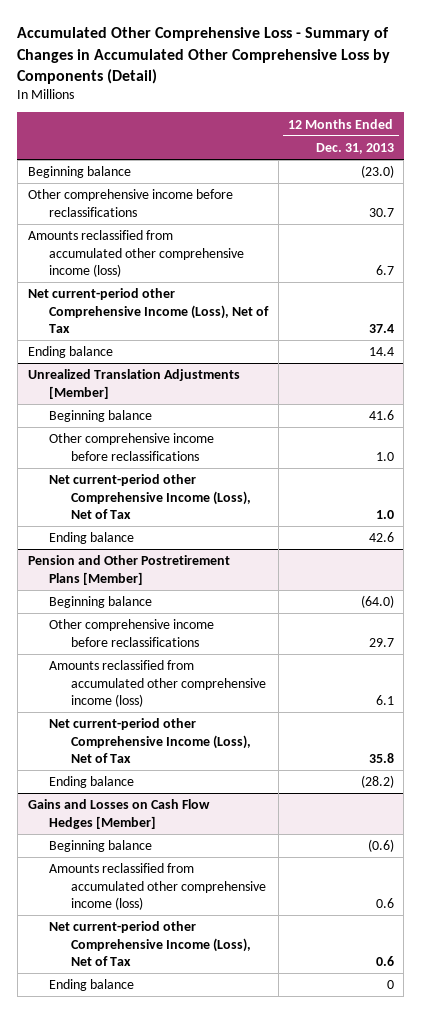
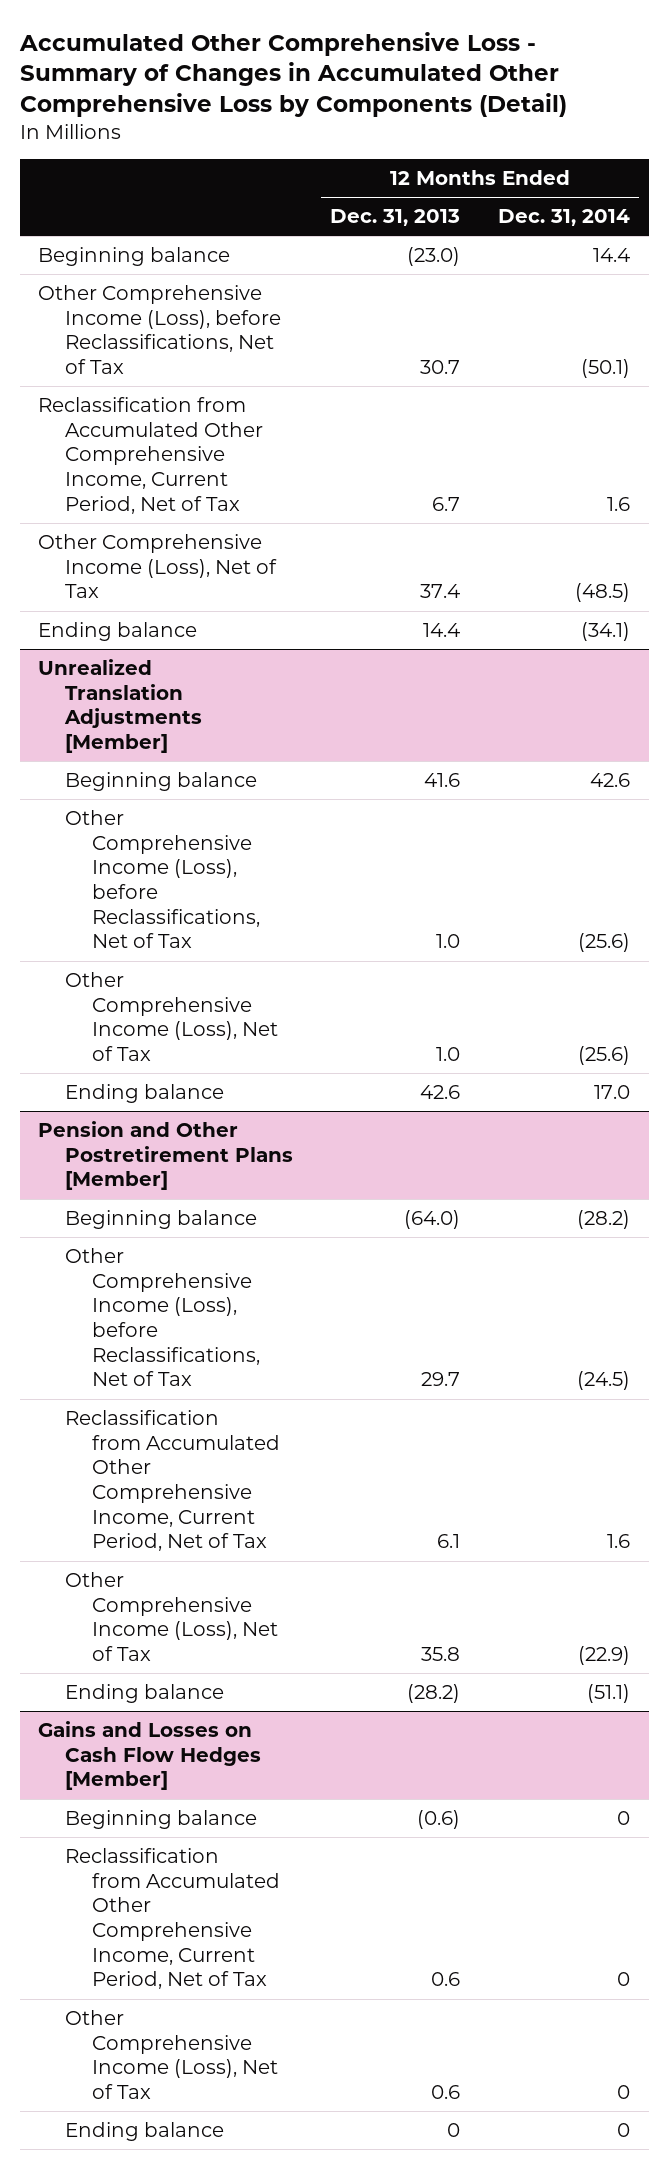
- | 12 Months Ended Dec. 31, 2013
+ | 12 Months Ended Dec. 31, 2013 | 12 Months Ended Dec. 31, 2014
- Other comprehensive income before reclassifications | 30.7
- Amounts reclassified from accumulated other comprehensive income (loss) | 6.7
- Net current-period other Comprehensive Income (Loss), Net of Tax | 37.4
+ Other Comprehensive Income (Loss), before Reclassifications, Net of Tax | 30.7 | (50.1)
+ Reclassification from Accumulated Other Comprehensive Income, Current Period, Net of Tax | 6.7 | 1.6
+ Other Comprehensive Income (Loss), Net of Tax | 37.4 | (48.5)
@ Unrealized Translation Adjustments [Member]
- Other comprehensive income before reclassifications | 1.0
- Net current-period other Comprehensive Income (Loss), Net of Tax | 1.0
+ Other Comprehensive Income (Loss), before Reclassifications, Net of Tax | 1.0 | (25.6)
+ Other Comprehensive Income (Loss), Net of Tax | 1.0 | (25.6)
@ Pension and Other Postretirement Plans [Member]
- Other comprehensive income before reclassifications | 29.7
- Amounts reclassified from accumulated other comprehensive income (loss) | 6.1
- Net current-period other Comprehensive Income (Loss), Net of Tax | 35.8
+ Other Comprehensive Income (Loss), before Reclassifications, Net of Tax | 29.7 | (24.5)
+ Reclassification from Accumulated Other Comprehensive Income, Current Period, Net of Tax | 6.1 | 1.6
+ Other Comprehensive Income (Loss), Net of Tax | 35.8 | (22.9)
@ Gains and Losses on Cash Flow Hedges [Member]
- Amounts reclassified from accumulated other comprehensive income (loss) | 0.6
- Net current-period other Comprehensive Income (Loss), Net of Tax | 0.6
+ Reclassification from Accumulated Other Comprehensive Income, Current Period, Net of Tax | 0.6 | 0
+ Other Comprehensive Income (Loss), Net of Tax | 0.6 | 0

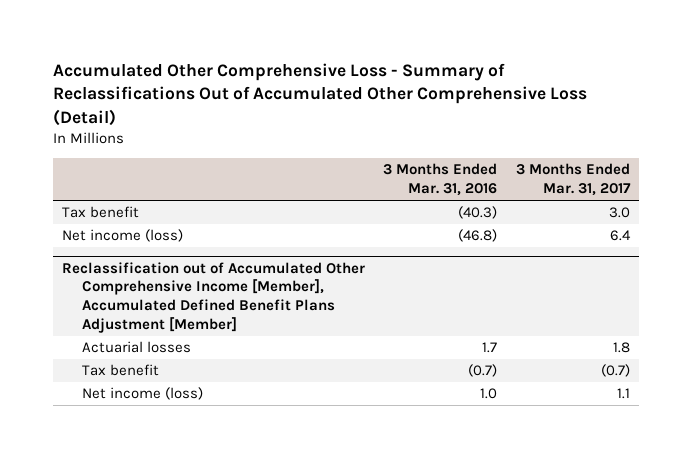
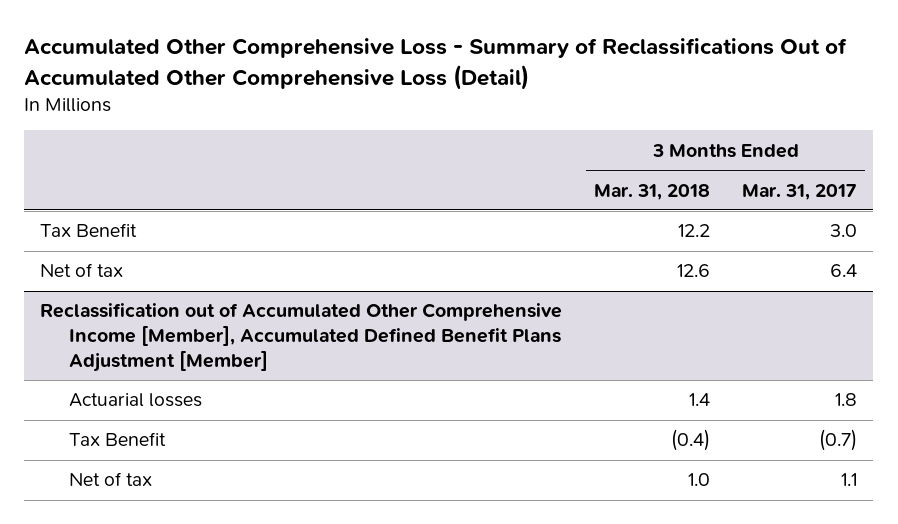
- | 3 Months Ended Mar. 31, 2016 | 3 Months Ended Mar. 31, 2017
+ | 3 Months Ended Mar. 31, 2018 | 3 Months Ended Mar. 31, 2017
- Tax benefit | (40.3) | 3.0
- Net income (loss) | (46.8) | 6.4
+ Tax Benefit | 12.2 | 3.0
+ Net of tax | 12.6 | 6.4
@ Reclassification out of Accumulated Other Comprehensive Income [Member], Accumulated Defined Benefit Plans Adjustment [Member]
- Tax benefit | (0.7) | (0.7)
- Net income (loss) | 1.0 | 1.1
+ Tax Benefit | (0.4) | (0.7)
+ Net of tax | 1.0 | 1.1

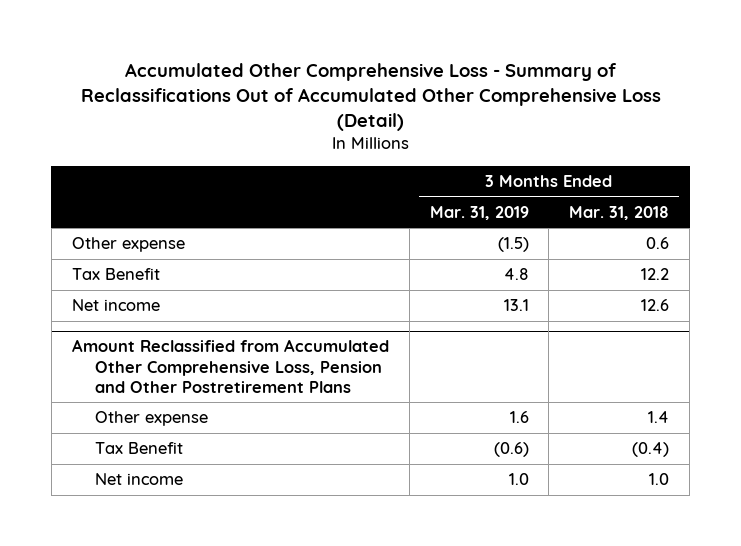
- | 3 Months Ended Mar. 31, 2018 | 3 Months Ended Mar. 31, 2017
+ | 3 Months Ended Mar. 31, 2019 | 3 Months Ended Mar. 31, 2018
+ Other expense | (1.5) | 0.6
- Net of tax | 12.6 | 6.4
- Reclassification out of Accumulated Other Comprehensive Income [Member], Accumulated Defined Benefit Plans Adjustment [Member]
- Actuarial losses | 1.4 | 1.8
+ Net income | 13.1 | 12.6
+ Amount Reclassified from Accumulated Other Comprehensive Loss, Pension and Other Postretirement Plans
+ Other expense | 1.6 | 1.4
- Net of tax | 1.0 | 1.1
+ Net income | 1.0 | 1.0

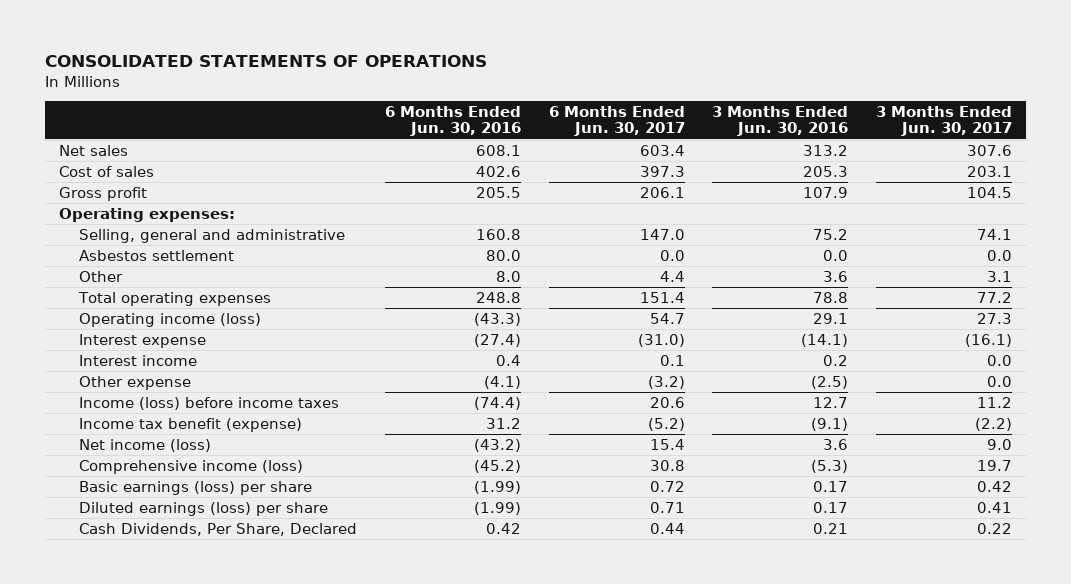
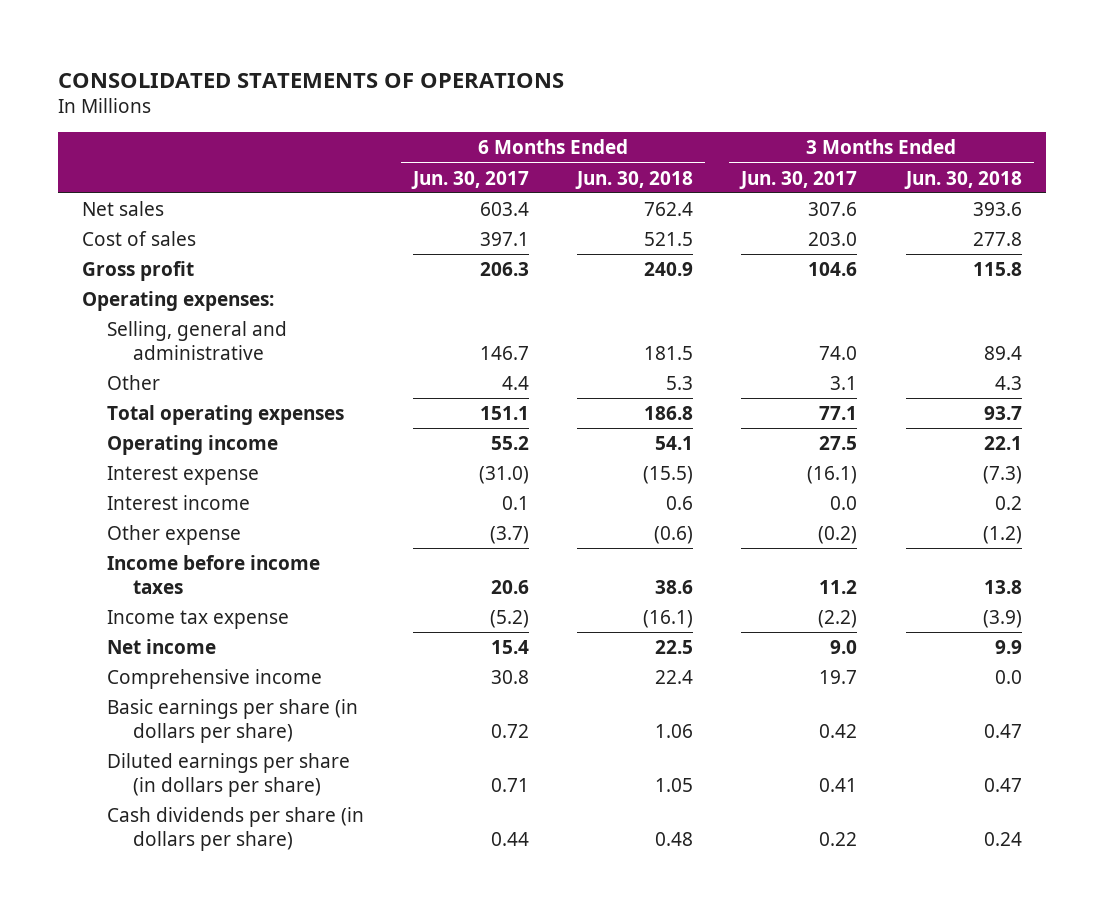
- | 6 Months Ended Jun. 30, 2016 | 6 Months Ended Jun. 30, 2017 | 3 Months Ended Jun. 30, 2016 | 3 Months Ended Jun. 30, 2017
+ | 6 Months Ended Jun. 30, 2017 | 6 Months Ended Jun. 30, 2018 | 3 Months Ended Jun. 30, 2017 | 3 Months Ended Jun. 30, 2018
- Cost of sales | 402.6 | 397.3 | 205.3 | 203.1
- Gross profit | 205.5 | 206.1 | 107.9 | 104.5
+ Cost of sales | 397.1 | 521.5 | 203.0 | 277.8
+ Gross profit | 206.3 | 240.9 | 104.6 | 115.8
- Selling, general and administrative | 160.8 | 147.0 | 75.2 | 74.1
- Asbestos settlement | 80.0 | 0.0 | 0.0 | 0.0
+ Selling, general and administrative | 146.7 | 181.5 | 74.0 | 89.4
- Total operating expenses | 248.8 | 151.4 | 78.8 | 77.2
- Operating income (loss) | (43.3) | 54.7 | 29.1 | 27.3
+ Total operating expenses | 151.1 | 186.8 | 77.1 | 93.7
+ Operating income | 55.2 | 54.1 | 27.5 | 22.1
- Other expense | (4.1) | (3.2) | (2.5) | 0.0
- Income (loss) before income taxes | (74.4) | 20.6 | 12.7 | 11.2
- Income tax benefit (expense) | 31.2 | (5.2) | (9.1) | (2.2)
- Net income (loss) | (43.2) | 15.4 | 3.6 | 9.0
- Comprehensive income (loss) | (45.2) | 30.8 | (5.3) | 19.7
- Basic earnings (loss) per share | (1.99) | 0.72 | 0.17 | 0.42
- Diluted earnings (loss) per share | (1.99) | 0.71 | 0.17 | 0.41
- Cash Dividends, Per Share, Declared | 0.42 | 0.44 | 0.21 | 0.22
+ Other expense | (3.7) | (0.6) | (0.2) | (1.2)
+ Income before income taxes | 20.6 | 38.6 | 11.2 | 13.8
+ Income tax expense | (5.2) | (16.1) | (2.2) | (3.9)
+ Net income | 15.4 | 22.5 | 9.0 | 9.9
+ Comprehensive income | 30.8 | 22.4 | 19.7 | 0.0
+ Basic earnings per share (in dollars per share) | 0.72 | 1.06 | 0.42 | 0.47
+ Diluted earnings per share (in dollars per share) | 0.71 | 1.05 | 0.41 | 0.47
+ Cash dividends per share (in dollars per share) | 0.44 | 0.48 | 0.22 | 0.24

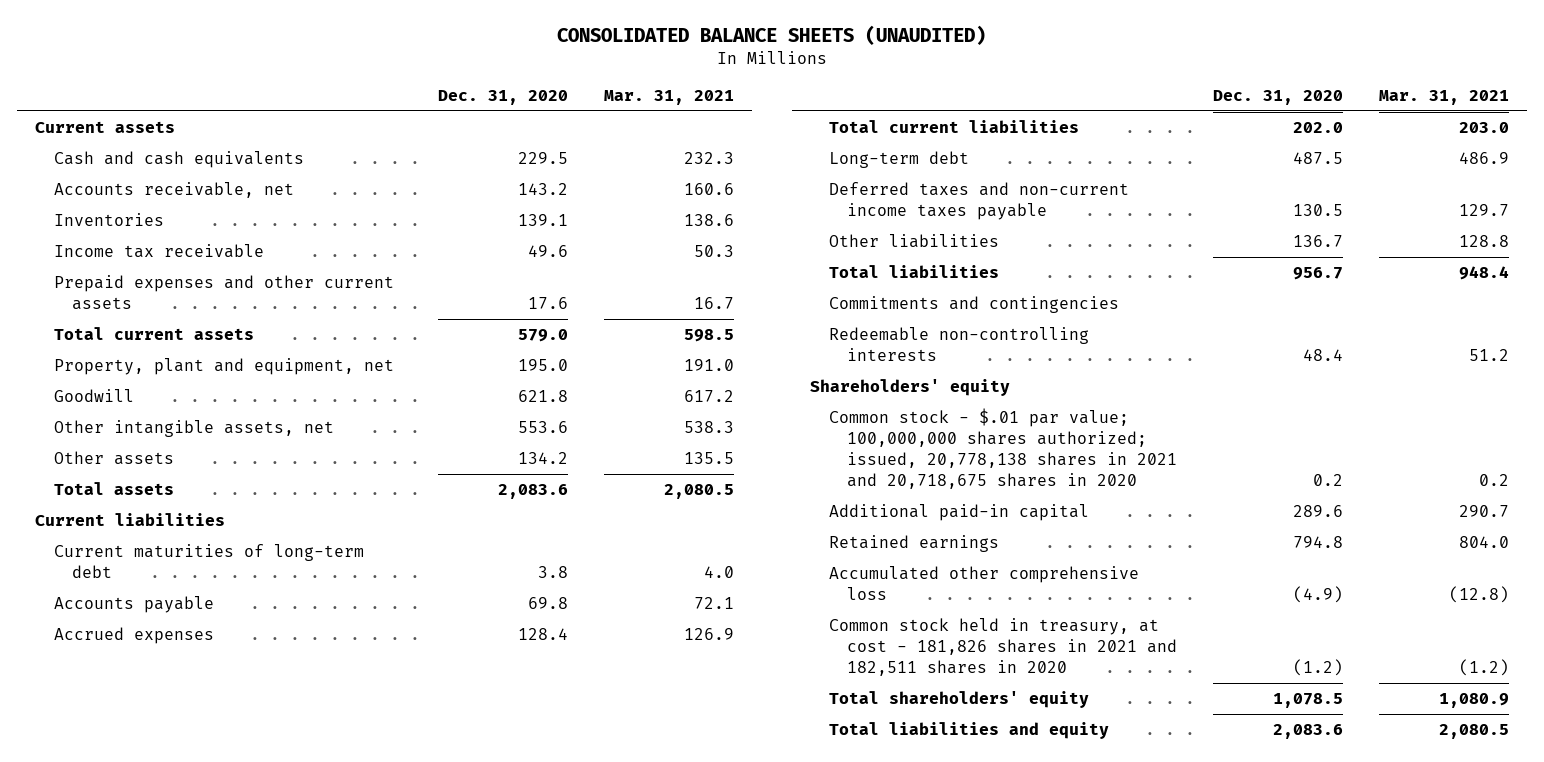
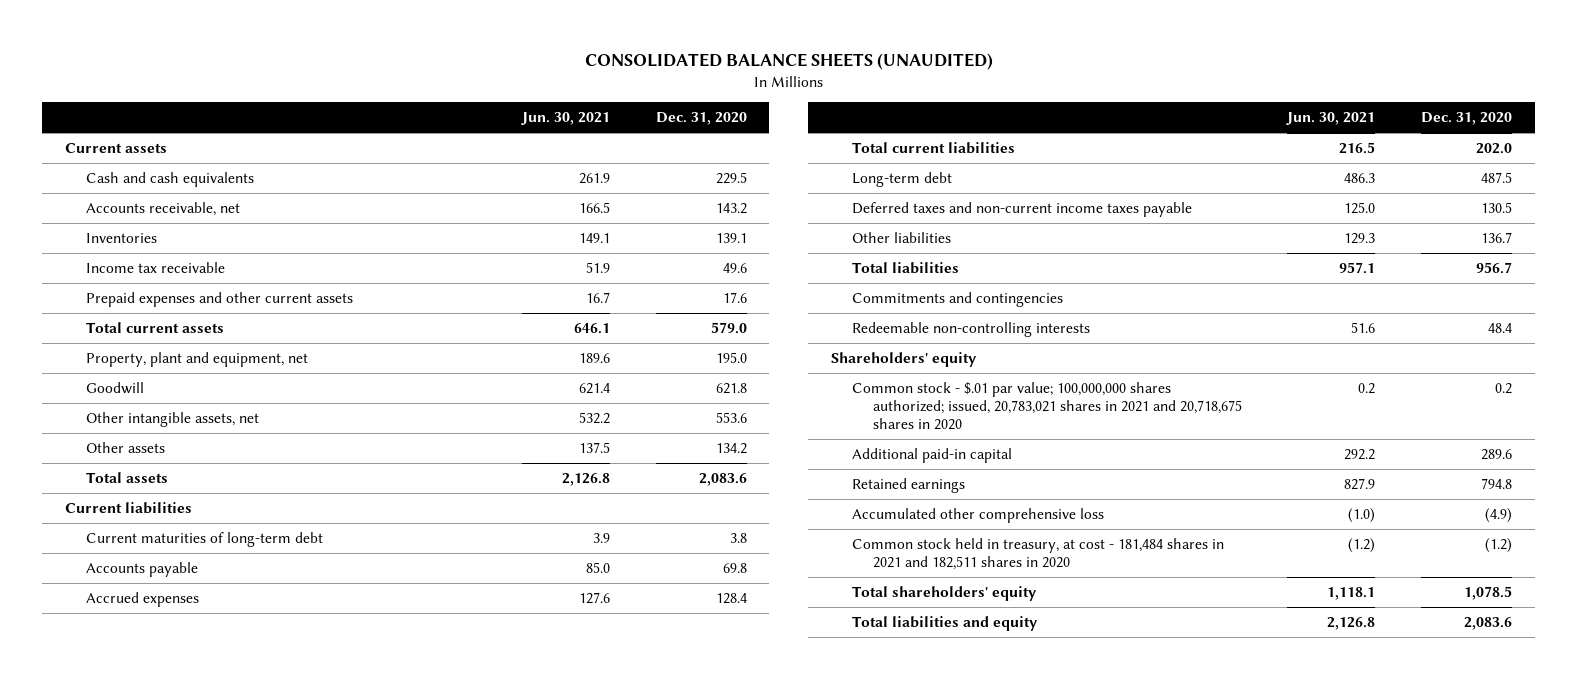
- | Dec. 31, 2020 | Mar. 31, 2021
+ | Jun. 30, 2021 | Dec. 31, 2020
- Common stock - $.01 par value; 100,000,000 shares authorized; issued, 20,778,138 shares in 2021 and 20,718,675 shares in 2020 | 0.2 | 0.2
+ Common stock - $.01 par value; 100,000,000 shares authorized; issued, 20,783,021 shares in 2021 and 20,718,675 shares in 2020 | 0.2 | 0.2
- Common stock held in treasury, at cost - 181,826 shares in 2021 and 182,511 shares in 2020 | (1.2) | (1.2)
+ Common stock held in treasury, at cost - 181,484 shares in 2021 and 182,511 shares in 2020 | (1.2) | (1.2)

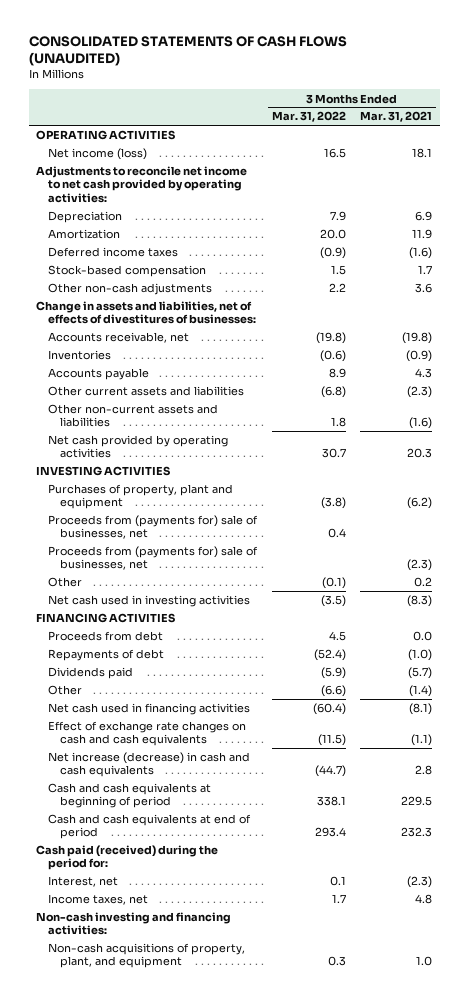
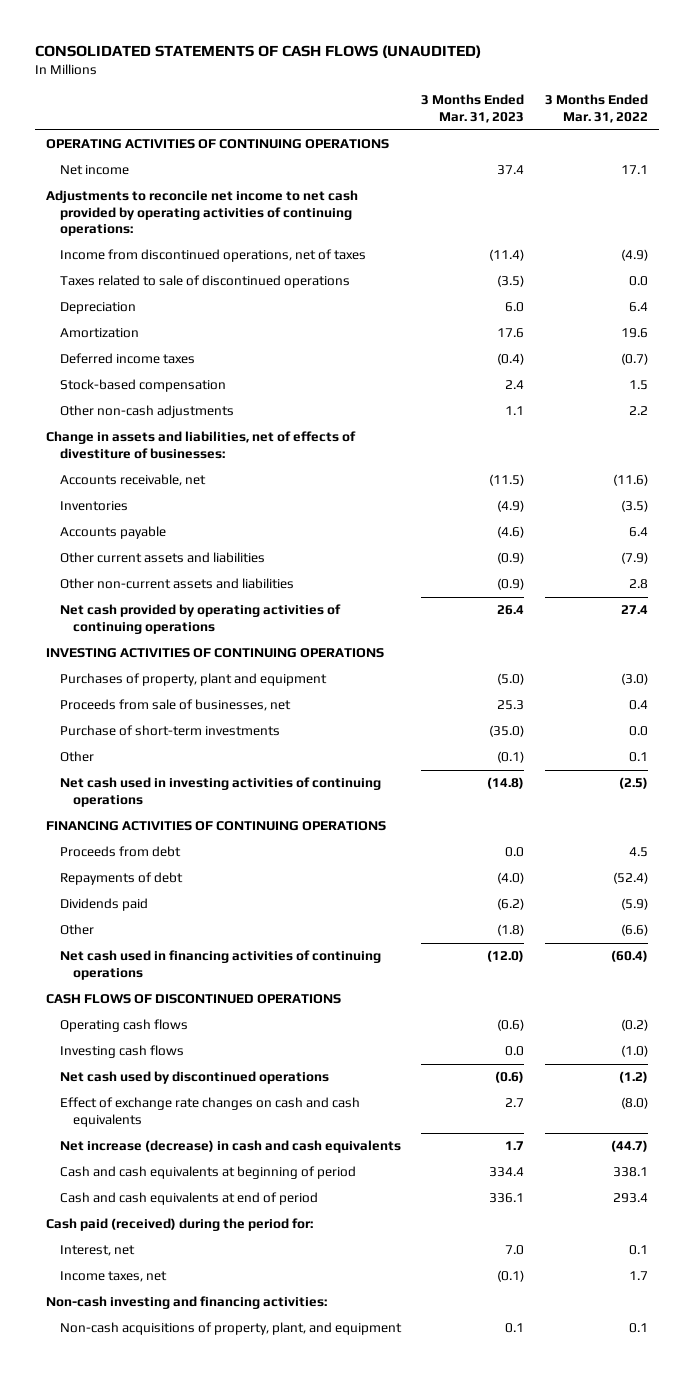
- | 3 Months Ended Mar. 31, 2022 | 3 Months Ended Mar. 31, 2021
+ | 3 Months Ended Mar. 31, 2023 | 3 Months Ended Mar. 31, 2022
- OPERATING ACTIVITIES
- Net income (loss) | 16.5 | 18.1
- Adjustments to reconcile net income to net cash provided by operating activities:
- Depreciation | 7.9 | 6.9
- Amortization | 20.0 | 11.9
- Deferred income taxes | (0.9) | (1.6)
+ OPERATING ACTIVITIES OF CONTINUING OPERATIONS
+ Net income | 37.4 | 17.1
+ Adjustments to reconcile net income to net cash provided by operating activities of continuing operations:
+ Income from discontinued operations, net of taxes | (11.4) | (4.9)
+ Taxes related to sale of discontinued operations | (3.5) | 0.0
+ Depreciation | 6.0 | 6.4
+ Amortization | 17.6 | 19.6
+ Deferred income taxes | (0.4) | (0.7)
- Change in assets and liabilities, net of effects of divestitures of businesses:
- Accounts receivable, net | (19.8) | (19.8)
- Inventories | (0.6) | (0.9)
- Accounts payable | 8.9 | 4.3
- Other current assets and liabilities | (6.8) | (2.3)
- Other non-current assets and liabilities | 1.8 | (1.6)
- Net cash provided by operating activities | 30.7 | 20.3
- INVESTING ACTIVITIES
- Purchases of property, plant and equipment | (3.8) | (6.2)
- Proceeds from (payments for) sale of businesses, net | 0.4 |
- Proceeds from (payments for) sale of businesses, net | | (2.3)
- Other | (0.1) | 0.2
- Net cash used in investing activities | (3.5) | (8.3)
- FINANCING ACTIVITIES
+ Change in assets and liabilities, net of effects of divestiture of businesses:
+ Accounts receivable, net | (11.5) | (11.6)
+ Inventories | (4.9) | (3.5)
+ Accounts payable | (4.6) | 6.4
+ Other current assets and liabilities | (0.9) | (7.9)
+ Other non-current assets and liabilities | (0.9) | 2.8
+ Net cash provided by operating activities of continuing operations | 26.4 | 27.4
+ INVESTING ACTIVITIES OF CONTINUING OPERATIONS
+ Purchases of property, plant and equipment | (5.0) | (3.0)
+ Proceeds from sale of businesses, net | 25.3 | 0.4
+ Purchase of short-term investments | (35.0) | 0.0
+ Other | (0.1) | 0.1
+ Net cash used in investing activities of continuing operations | (14.8) | (2.5)
+ FINANCING ACTIVITIES OF CONTINUING OPERATIONS
- Net cash used in financing activities | (60.4) | (8.1)
- Effect of exchange rate changes on cash and cash equivalents | (11.5) | (1.1)
+ Net cash used in financing activities of continuing operations | (12.0) | (60.4)
+ CASH FLOWS OF DISCONTINUED OPERATIONS
+ Operating cash flows | (0.6) | (0.2)
+ Investing cash flows | 0.0 | (1.0)
+ Net cash used by discontinued operations | (0.6) | (1.2)
+ Effect of exchange rate changes on cash and cash equivalents | 2.7 | (8.0)
- Non-cash acquisitions of property, plant, and equipment | 0.3 | 1.0
+ Non-cash acquisitions of property, plant, and equipment | 0.1 | 0.1

